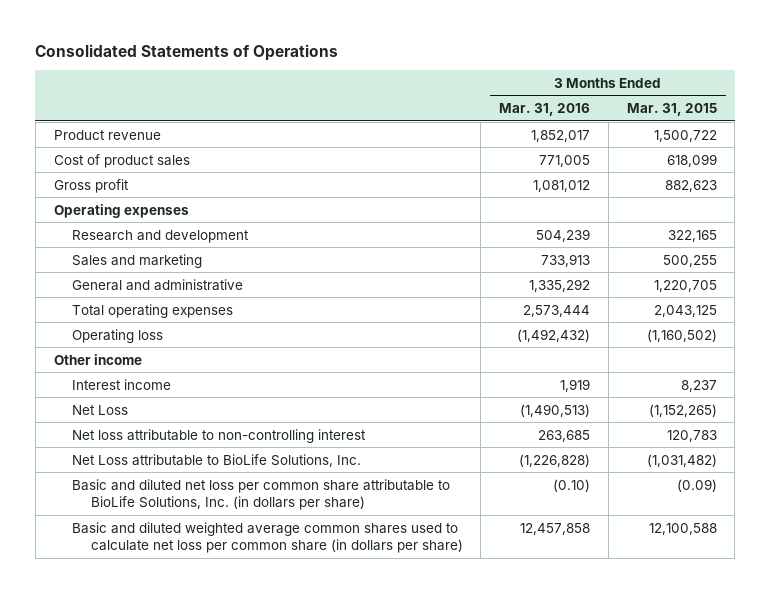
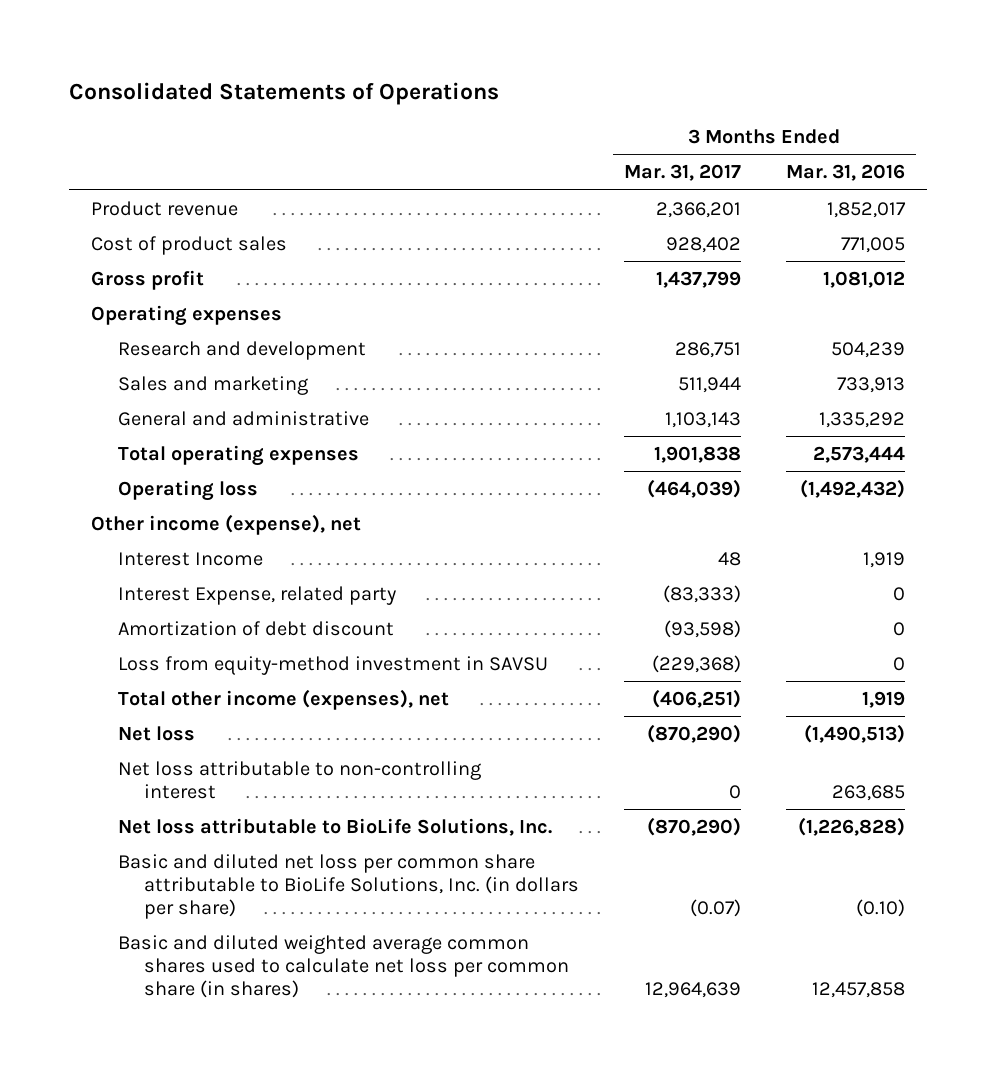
- | 3 Months Ended Mar. 31, 2016 | 3 Months Ended Mar. 31, 2015
+ | 3 Months Ended Mar. 31, 2017 | 3 Months Ended Mar. 31, 2016
- Other income
- Interest income | 1,919 | 8,237
- Net Loss | (1,490,513) | (1,152,265)
+ Other income (expense), net
+ Interest Income | 48 | 1,919
+ Interest Expense, related party | (83,333) | 0
+ Amortization of debt discount | (93,598) | 0
+ Loss from equity-method investment in SAVSU | (229,368) | 0
+ Total other income (expenses), net | (406,251) | 1,919
+ Net loss | (870,290) | (1,490,513)
- Net Loss attributable to BioLife Solutions, Inc. | (1,226,828) | (1,031,482)
+ Net loss attributable to BioLife Solutions, Inc. | (870,290) | (1,226,828)
- Basic and diluted weighted average common shares used to calculate net loss per common share (in dollars per share) | 12,457,858 | 12,100,588
+ Basic and diluted weighted average common shares used to calculate net loss per common share (in shares) | 12,964,639 | 12,457,858

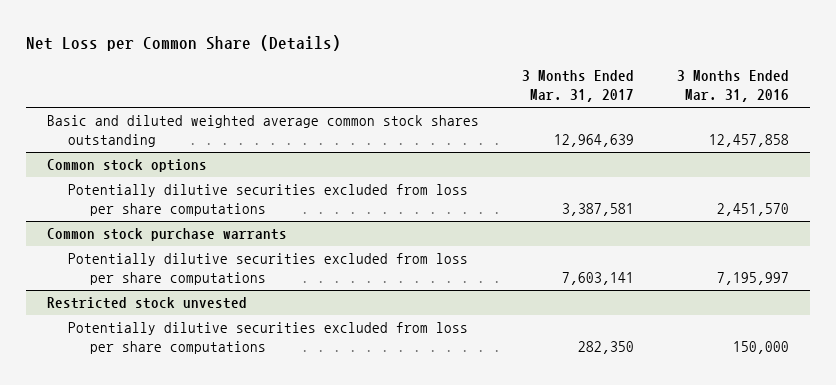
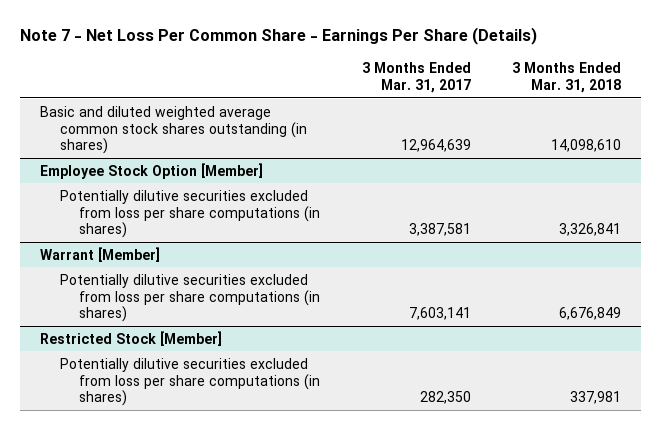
- Net Loss per Common Share (Details)
+ Note 7 - Net Loss Per Common Share - Earnings Per Share (Details)
- | 3 Months Ended Mar. 31, 2017 | 3 Months Ended Mar. 31, 2016
+ | 3 Months Ended Mar. 31, 2017 | 3 Months Ended Mar. 31, 2018
- Basic and diluted weighted average common stock shares outstanding | 12,964,639 | 12,457,858
- Common stock options
- Potentially dilutive securities excluded from loss per share computations | 3,387,581 | 2,451,570
- Common stock purchase warrants
- Potentially dilutive securities excluded from loss per share computations | 7,603,141 | 7,195,997
- Restricted stock unvested
- Potentially dilutive securities excluded from loss per share computations | 282,350 | 150,000
+ Basic and diluted weighted average common stock shares outstanding (in shares) | 12,964,639 | 14,098,610
+ Employee Stock Option [Member]
+ Potentially dilutive securities excluded from loss per share computations (in shares) | 3,387,581 | 3,326,841
+ Warrant [Member]
+ Potentially dilutive securities excluded from loss per share computations (in shares) | 7,603,141 | 6,676,849
+ Restricted Stock [Member]
+ Potentially dilutive securities excluded from loss per share computations (in shares) | 282,350 | 337,981

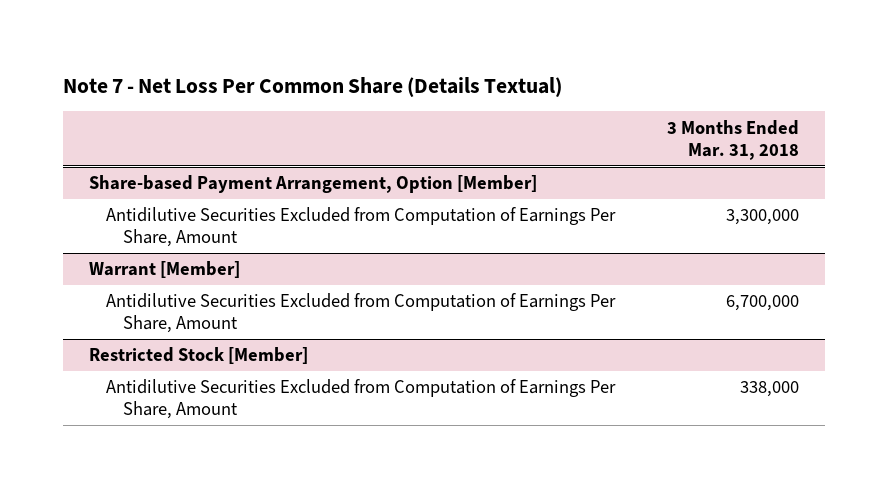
- Note 7 - Net Loss Per Common Share - Earnings Per Share (Details)
+ Note 7 - Net Loss Per Common Share (Details Textual)
- | 3 Months Ended Mar. 31, 2017 | 3 Months Ended Mar. 31, 2018
+ | 3 Months Ended Mar. 31, 2018
- Basic and diluted weighted average common stock shares outstanding (in shares) | 12,964,639 | 14,098,610
- Employee Stock Option [Member]
- Potentially dilutive securities excluded from loss per share computations (in shares) | 3,387,581 | 3,326,841
+ Share-based Payment Arrangement, Option [Member]
+ Antidilutive Securities Excluded from Computation of Earnings Per Share, Amount | 3,300,000
@ Warrant [Member]
- Potentially dilutive securities excluded from loss per share computations (in shares) | 7,603,141 | 6,676,849
+ Antidilutive Securities Excluded from Computation of Earnings Per Share, Amount | 6,700,000
@ Restricted Stock [Member]
- Potentially dilutive securities excluded from loss per share computations (in shares) | 282,350 | 337,981
+ Antidilutive Securities Excluded from Computation of Earnings Per Share, Amount | 338,000

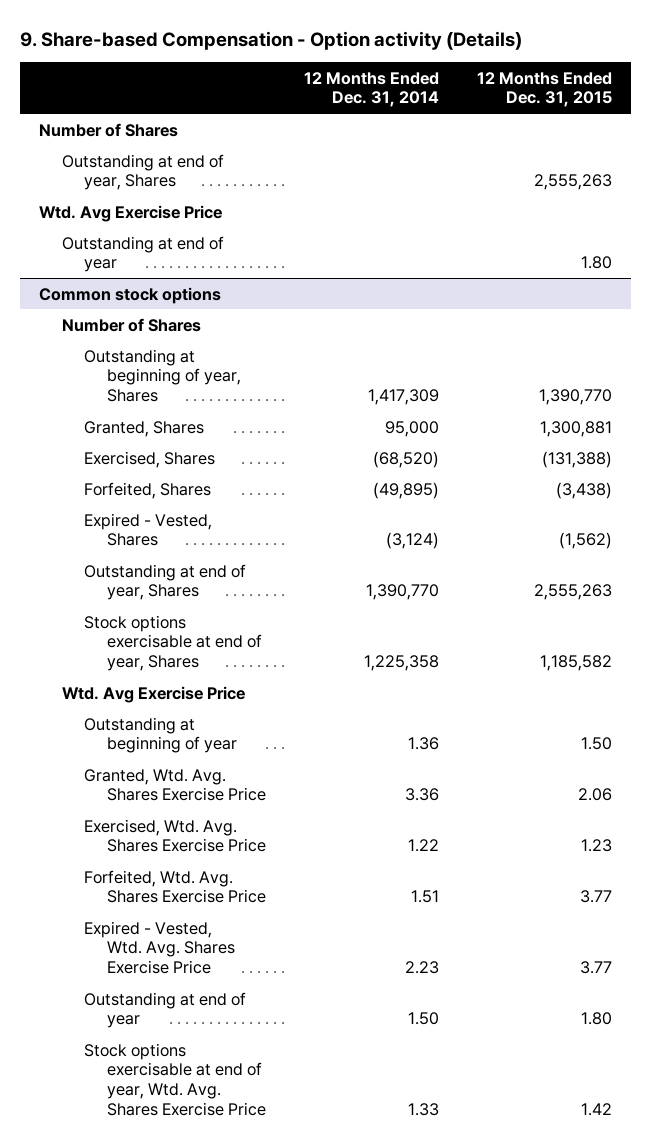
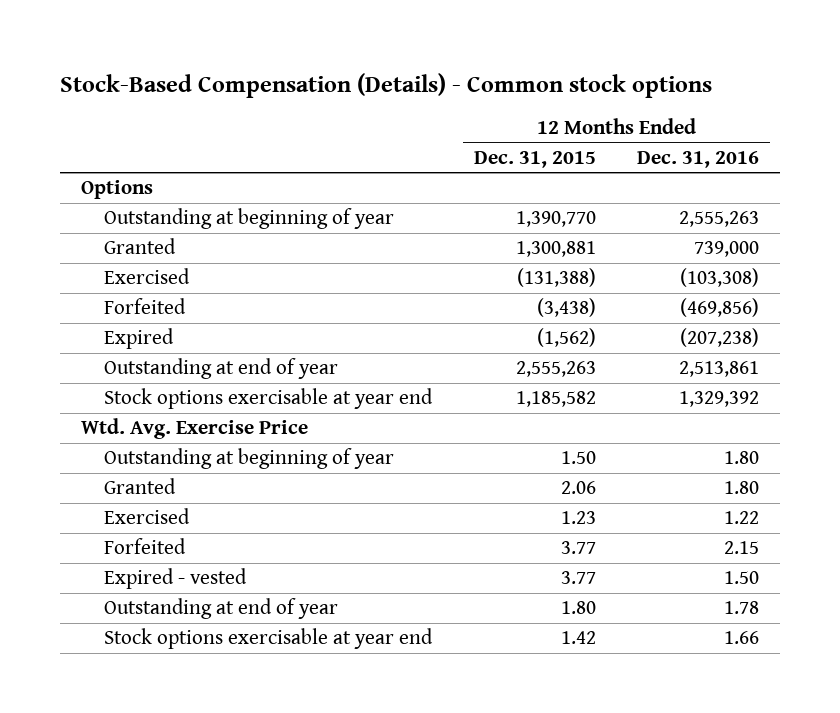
- 9. Share-based Compensation - Option activity (Details)
+ Stock-Based Compensation (Details) - Common stock options
- | 12 Months Ended Dec. 31, 2014 | 12 Months Ended Dec. 31, 2015
+ | 12 Months Ended Dec. 31, 2015 | 12 Months Ended Dec. 31, 2016
- Number of Shares
- Outstanding at end of year, Shares | | 2,555,263
- Wtd. Avg Exercise Price
- Outstanding at end of year | | 1.80
- Common stock options
- Number of Shares
- Outstanding at beginning of year, Shares | 1,417,309 | 1,390,770
- Granted, Shares | 95,000 | 1,300,881
- Exercised, Shares | (68,520) | (131,388)
- Forfeited, Shares | (49,895) | (3,438)
- Expired - Vested, Shares | (3,124) | (1,562)
- Outstanding at end of year, Shares | 1,390,770 | 2,555,263
- Stock options exercisable at end of year, Shares | 1,225,358 | 1,185,582
- Wtd. Avg Exercise Price
+ Options
+ Outstanding at beginning of year | 1,390,770 | 2,555,263
+ Granted | 1,300,881 | 739,000
+ Exercised | (131,388) | (103,308)
+ Forfeited | (3,438) | (469,856)
+ Expired | (1,562) | (207,238)
+ Outstanding at end of year | 2,555,263 | 2,513,861
+ Stock options exercisable at year end | 1,185,582 | 1,329,392
+ Wtd. Avg. Exercise Price
- Granted, Wtd. Avg. Shares Exercise Price | 3.36 | 2.06
- Exercised, Wtd. Avg. Shares Exercise Price | 1.22 | 1.23
- Forfeited, Wtd. Avg. Shares Exercise Price | 1.51 | 3.77
- Expired - Vested, Wtd. Avg. Shares Exercise Price | 2.23 | 3.77
+ Granted | 2.06 | 1.80
+ Exercised | 1.23 | 1.22
+ Forfeited | 3.77 | 2.15
+ Expired - vested | 3.77 | 1.50
- Stock options exercisable at end of year, Wtd. Avg. Shares Exercise Price | 1.33 | 1.42
+ Stock options exercisable at year end | 1.42 | 1.66

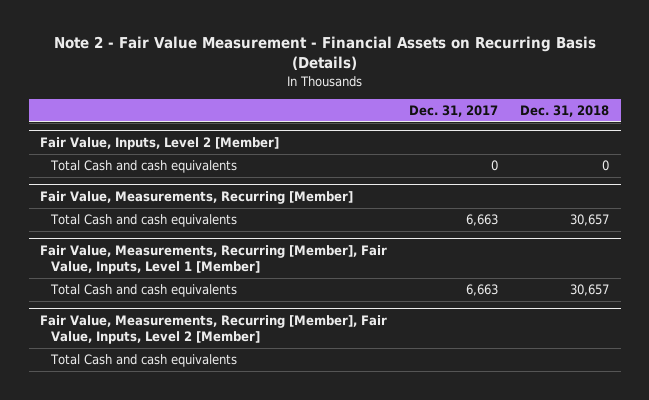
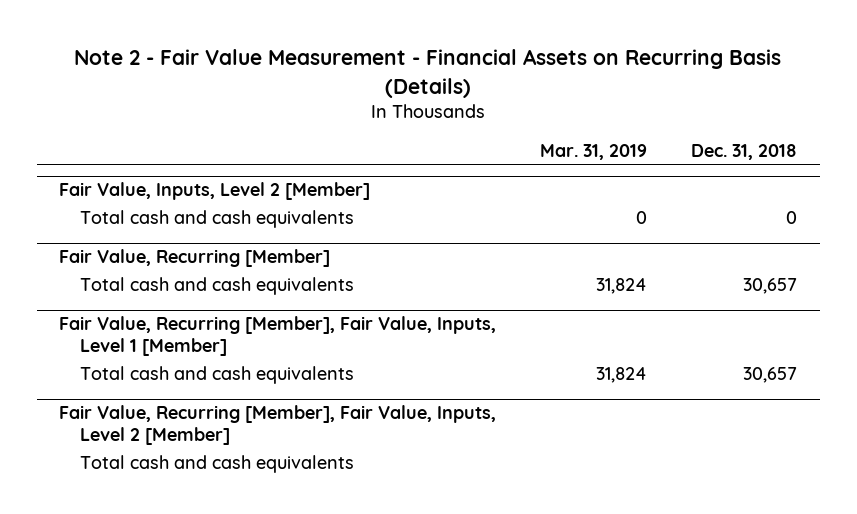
- | Dec. 31, 2017 | Dec. 31, 2018
+ | Mar. 31, 2019 | Dec. 31, 2018
@ Fair Value, Inputs, Level 2 [Member]
- Total Cash and cash equivalents | 0 | 0
- Fair Value, Measurements, Recurring [Member]
- Total Cash and cash equivalents | 6,663 | 30,657
- Fair Value, Measurements, Recurring [Member], Fair Value, Inputs, Level 1 [Member]
- Total Cash and cash equivalents | 6,663 | 30,657
- Fair Value, Measurements, Recurring [Member], Fair Value, Inputs, Level 2 [Member]
- Total Cash and cash equivalents
@ Fair Value, Inputs, Level 2 [Member]
+ Total cash and cash equivalents | 0 | 0
+ Fair Value, Recurring [Member]
+ Total cash and cash equivalents | 31,824 | 30,657
+ Fair Value, Recurring [Member], Fair Value, Inputs, Level 1 [Member]
+ Total cash and cash equivalents | 31,824 | 30,657
+ Fair Value, Recurring [Member], Fair Value, Inputs, Level 2 [Member]
+ Total cash and cash equivalents

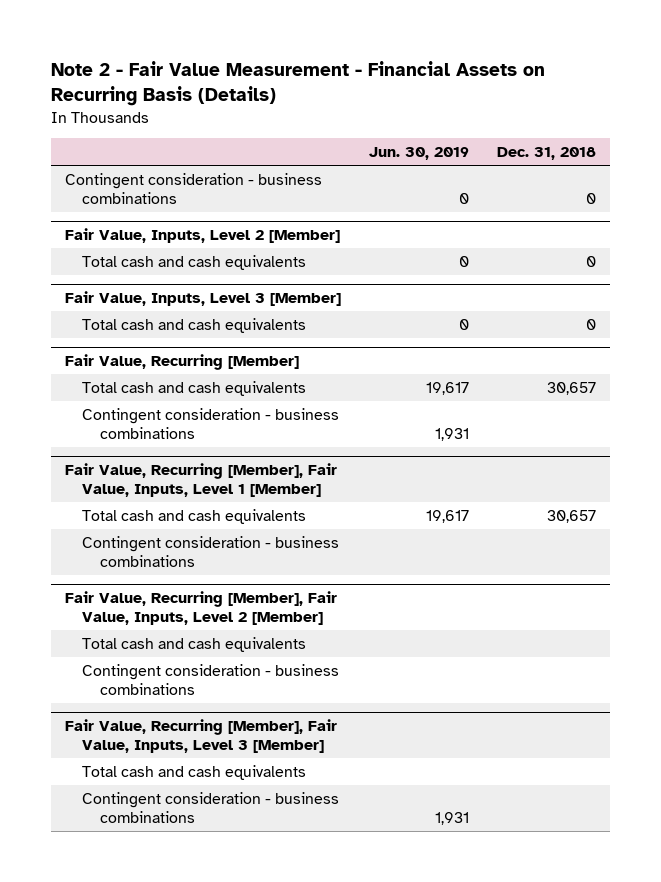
- | Mar. 31, 2019 | Dec. 31, 2018
+ | Jun. 30, 2019 | Dec. 31, 2018
+ Contingent consideration - business combinations | 0 | 0
+ Fair Value, Inputs, Level 3 [Member]
+ Total cash and cash equivalents | 0 | 0
@ Fair Value, Recurring [Member]
+ Contingent consideration - business combinations | 1,931 |
@ Fair Value, Recurring [Member], Fair Value, Inputs, Level 1 [Member]
+ Contingent consideration - business combinations
@ Fair Value, Recurring [Member], Fair Value, Inputs, Level 2 [Member]
+ Contingent consideration - business combinations
+ Fair Value, Recurring [Member], Fair Value, Inputs, Level 3 [Member]
+ Total cash and cash equivalents
+ Contingent consideration - business combinations | 1,931 |

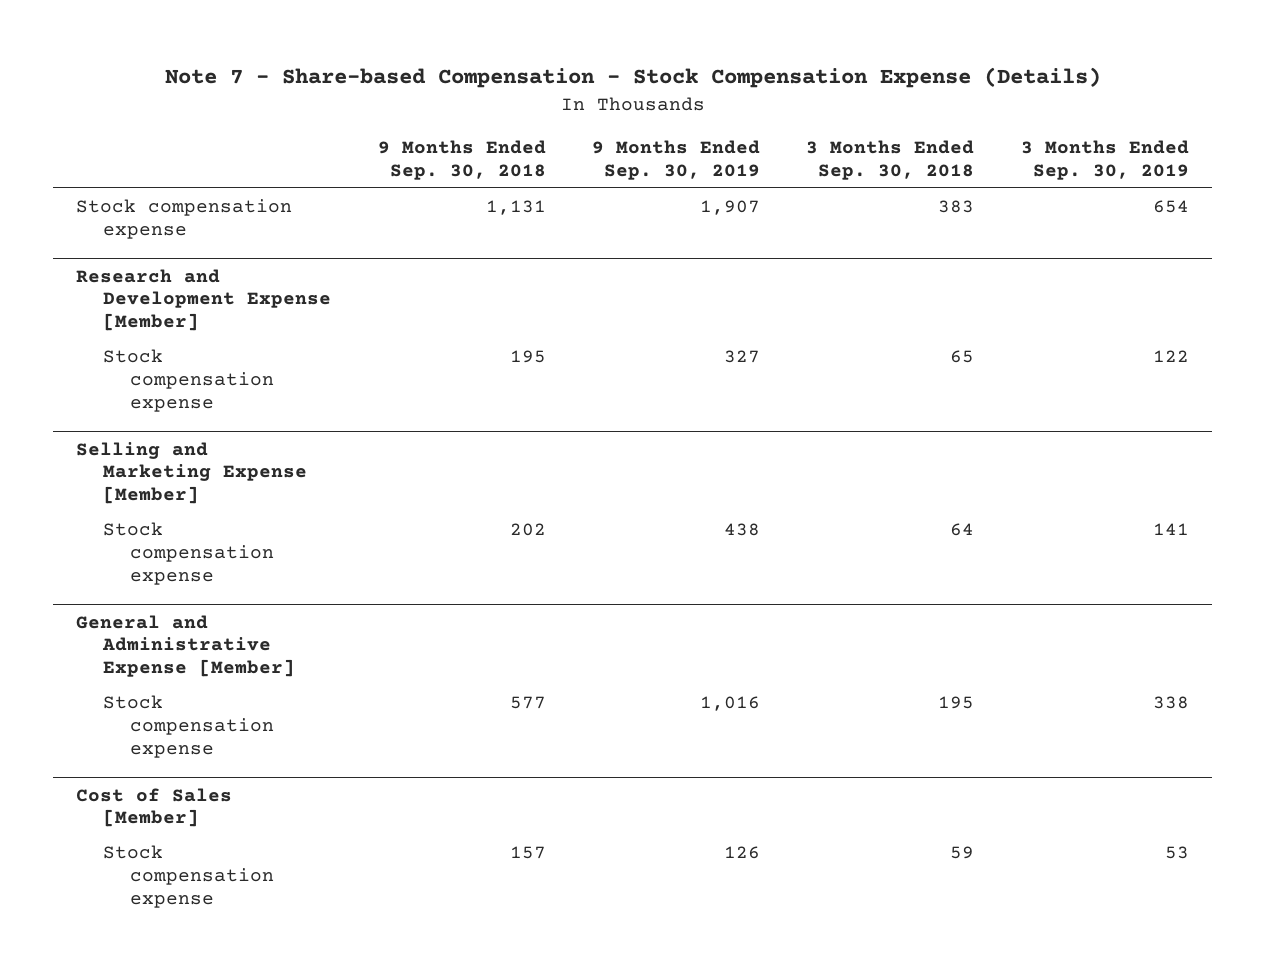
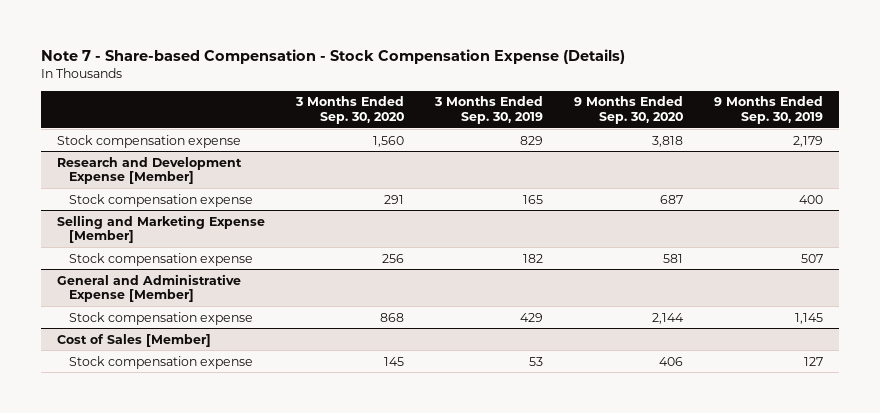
- | 9 Months Ended Sep. 30, 2018 | 9 Months Ended Sep. 30, 2019 | 3 Months Ended Sep. 30, 2018 | 3 Months Ended Sep. 30, 2019
+ | 3 Months Ended Sep. 30, 2020 | 3 Months Ended Sep. 30, 2019 | 9 Months Ended Sep. 30, 2020 | 9 Months Ended Sep. 30, 2019
- Stock compensation expense | 1,131 | 1,907 | 383 | 654
+ Stock compensation expense | 1,560 | 829 | 3,818 | 2,179
@ Research and Development Expense [Member]
- Stock compensation expense | 195 | 327 | 65 | 122
+ Stock compensation expense | 291 | 165 | 687 | 400
@ Selling and Marketing Expense [Member]
- Stock compensation expense | 202 | 438 | 64 | 141
+ Stock compensation expense | 256 | 182 | 581 | 507
@ General and Administrative Expense [Member]
- Stock compensation expense | 577 | 1,016 | 195 | 338
+ Stock compensation expense | 868 | 429 | 2,144 | 1,145
@ Cost of Sales [Member]
- Stock compensation expense | 157 | 126 | 59 | 53
+ Stock compensation expense | 145 | 53 | 406 | 127

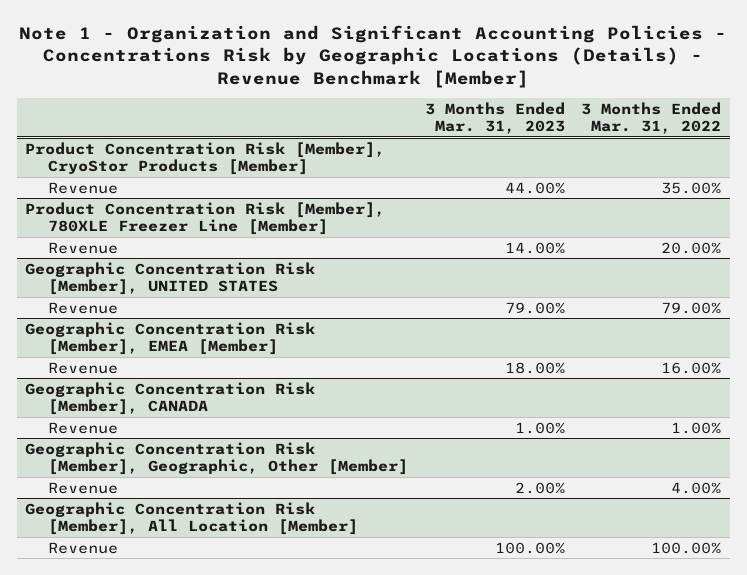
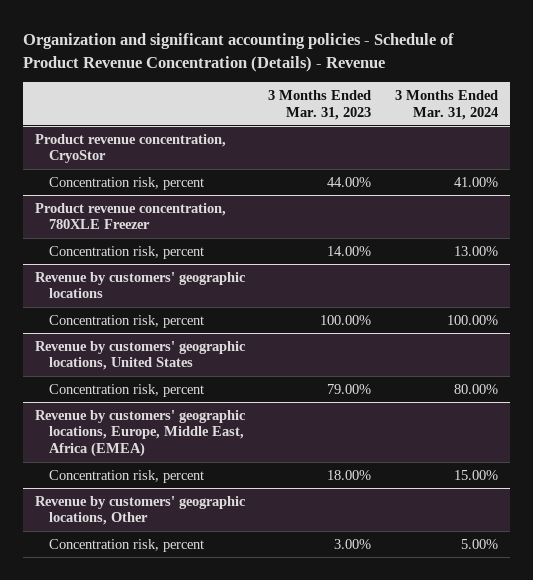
- Note 1 - Organization and Significant Accounting Policies - Concentrations Risk by Geographic Locations (Details) - Revenue Benchmark [Member]
+ Organization and significant accounting policies - Schedule of Product Revenue Concentration (Details) - Revenue
- | 3 Months Ended Mar. 31, 2023 | 3 Months Ended Mar. 31, 2022
+ | 3 Months Ended Mar. 31, 2023 | 3 Months Ended Mar. 31, 2024
- Product Concentration Risk [Member], CryoStor Products [Member]
- Revenue | 44.00% | 35.00%
- Product Concentration Risk [Member], 780XLE Freezer Line [Member]
- Revenue | 14.00% | 20.00%
- Geographic Concentration Risk [Member], UNITED STATES
- Revenue | 79.00% | 79.00%
- Geographic Concentration Risk [Member], EMEA [Member]
- Revenue | 18.00% | 16.00%
- Geographic Concentration Risk [Member], CANADA
- Revenue | 1.00% | 1.00%
- Geographic Concentration Risk [Member], Geographic, Other [Member]
- Revenue | 2.00% | 4.00%
- Geographic Concentration Risk [Member], All Location [Member]
- Revenue | 100.00% | 100.00%
+ Product revenue concentration, CryoStor
+ Concentration risk, percent | 44.00% | 41.00%
+ Product revenue concentration, 780XLE Freezer
+ Concentration risk, percent | 14.00% | 13.00%
+ Revenue by customers' geographic locations
+ Concentration risk, percent | 100.00% | 100.00%
+ Revenue by customers' geographic locations, United States
+ Concentration risk, percent | 79.00% | 80.00%
+ Revenue by customers' geographic locations, Europe, Middle East, Africa (EMEA)
+ Concentration risk, percent | 18.00% | 15.00%
+ Revenue by customers' geographic locations, Other
+ Concentration risk, percent | 3.00% | 5.00%

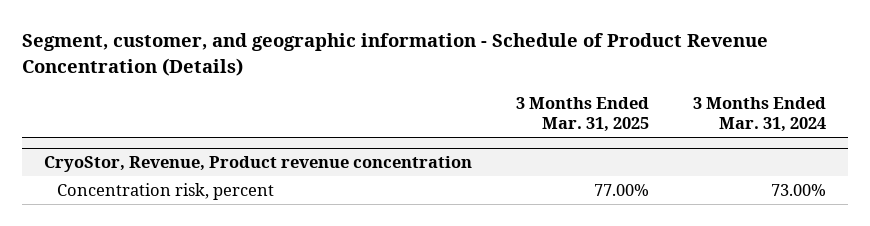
- Organization and significant accounting policies - Schedule of Product Revenue Concentration (Details) - Revenue
+ Segment, customer, and geographic information - Schedule of Product Revenue Concentration (Details)
- | 3 Months Ended Mar. 31, 2023 | 3 Months Ended Mar. 31, 2024
+ | 3 Months Ended Mar. 31, 2025 | 3 Months Ended Mar. 31, 2024
- Product revenue concentration, CryoStor
- Concentration risk, percent | 44.00% | 41.00%
- Product revenue concentration, 780XLE Freezer
- Concentration risk, percent | 14.00% | 13.00%
- Revenue by customers' geographic locations
- Concentration risk, percent | 100.00% | 100.00%
- Revenue by customers' geographic locations, United States
- Concentration risk, percent | 79.00% | 80.00%
- Revenue by customers' geographic locations, Europe, Middle East, Africa (EMEA)
- Concentration risk, percent | 18.00% | 15.00%
- Revenue by customers' geographic locations, Other
- Concentration risk, percent | 3.00% | 5.00%
+ CryoStor, Revenue, Product revenue concentration
+ Concentration risk, percent | 77.00% | 73.00%

